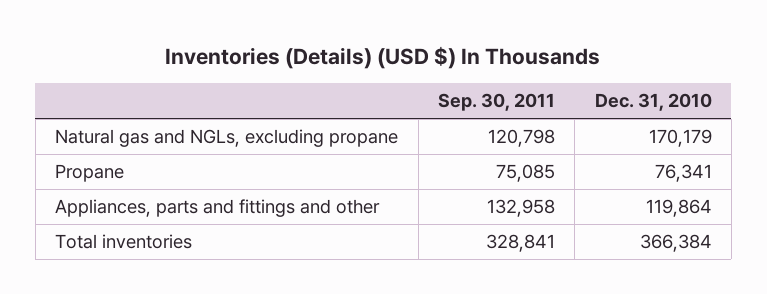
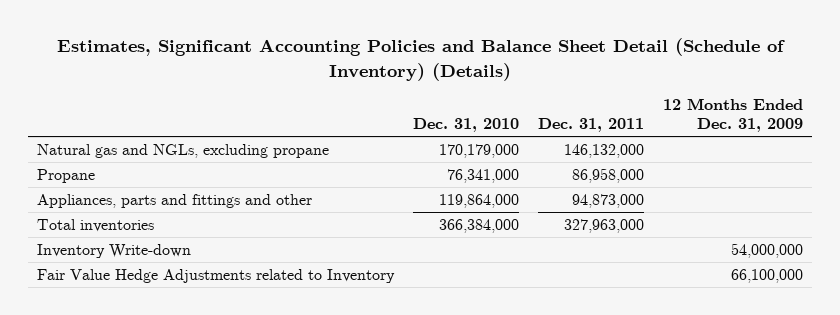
- Inventories (Details) (USD $) In Thousands
+ Estimates, Significant Accounting Policies and Balance Sheet Detail (Schedule of Inventory) (Details)
- | Sep. 30, 2011 | Dec. 31, 2010
+ | Dec. 31, 2010 | Dec. 31, 2011 | 12 Months Ended Dec. 31, 2009
- Natural gas and NGLs, excluding propane | 120,798 | 170,179
- Propane | 75,085 | 76,341
- Appliances, parts and fittings and other | 132,958 | 119,864
- Total inventories | 328,841 | 366,384
+ Natural gas and NGLs, excluding propane | 170,179,000 | 146,132,000 |
+ Propane | 76,341,000 | 86,958,000 |
+ Appliances, parts and fittings and other | 119,864,000 | 94,873,000 |
+ Total inventories | 366,384,000 | 327,963,000 |
+ Inventory Write-down | | | 54,000,000
+ Fair Value Hedge Adjustments related to Inventory | | | 66,100,000

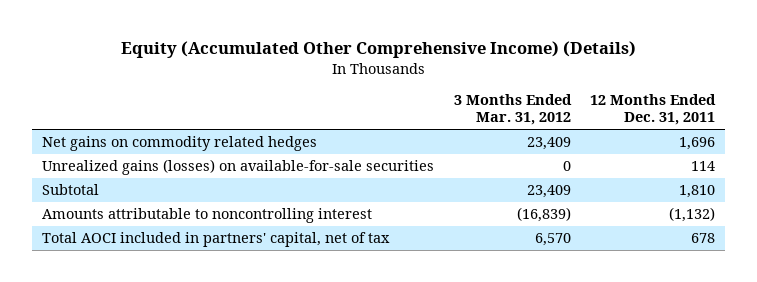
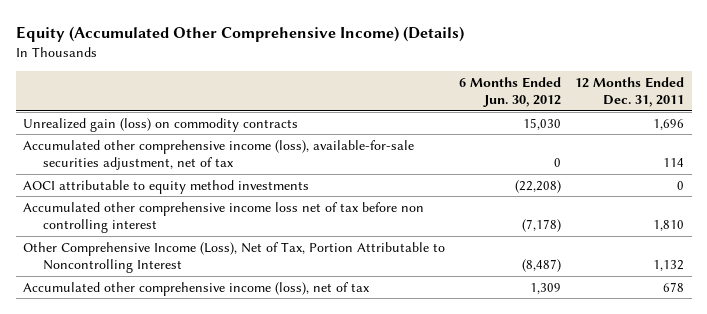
- | 3 Months Ended Mar. 31, 2012 | 12 Months Ended Dec. 31, 2011
+ | 6 Months Ended Jun. 30, 2012 | 12 Months Ended Dec. 31, 2011
- Net gains on commodity related hedges | 23,409 | 1,696
- Unrealized gains (losses) on available-for-sale securities | 0 | 114
- Subtotal | 23,409 | 1,810
- Amounts attributable to noncontrolling interest | (16,839) | (1,132)
- Total AOCI included in partners' capital, net of tax | 6,570 | 678
+ Unrealized gain (loss) on commodity contracts | 15,030 | 1,696
+ Accumulated other comprehensive income (loss), available-for-sale securities adjustment, net of tax | 0 | 114
+ AOCI attributable to equity method investments | (22,208) | 0
+ Accumulated other comprehensive income loss net of tax before non controlling interest | (7,178) | 1,810
+ Other Comprehensive Income (Loss), Net of Tax, Portion Attributable to Noncontrolling Interest | (8,487) | 1,132
+ Accumulated other comprehensive income (loss), net of tax | 1,309 | 678

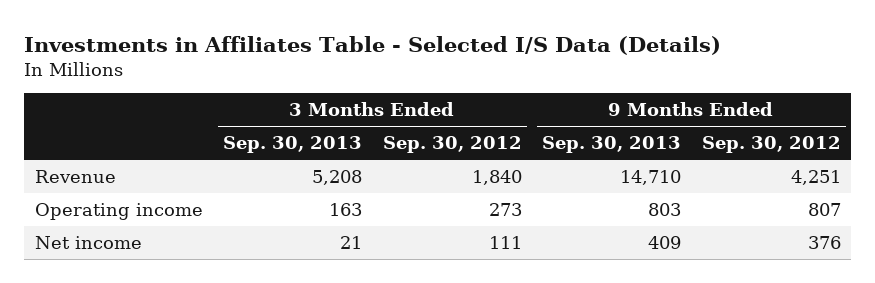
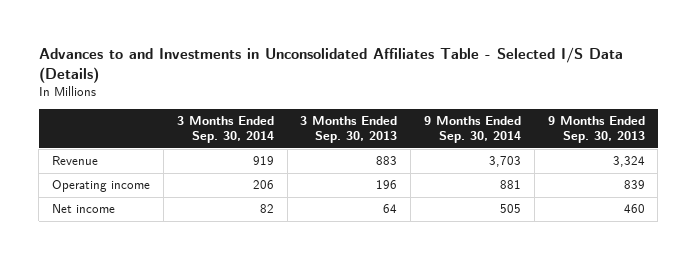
- Investments in Affiliates Table - Selected I/S Data (Details)
+ Advances to and Investments in Unconsolidated Affiliates Table - Selected I/S Data (Details)
- | 3 Months Ended Sep. 30, 2013 | 3 Months Ended Sep. 30, 2012 | 9 Months Ended Sep. 30, 2013 | 9 Months Ended Sep. 30, 2012
+ | 3 Months Ended Sep. 30, 2014 | 3 Months Ended Sep. 30, 2013 | 9 Months Ended Sep. 30, 2014 | 9 Months Ended Sep. 30, 2013
- Revenue | 5,208 | 1,840 | 14,710 | 4,251
- Operating income | 163 | 273 | 803 | 807
- Net income | 21 | 111 | 409 | 376
+ Revenue | 919 | 883 | 3,703 | 3,324
+ Operating income | 206 | 196 | 881 | 839
+ Net income | 82 | 64 | 505 | 460

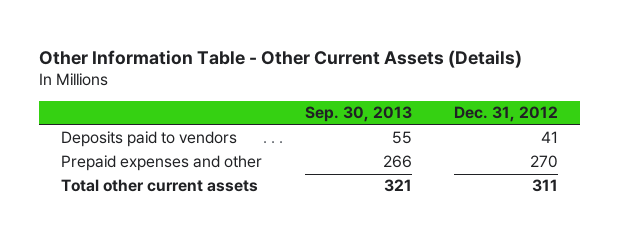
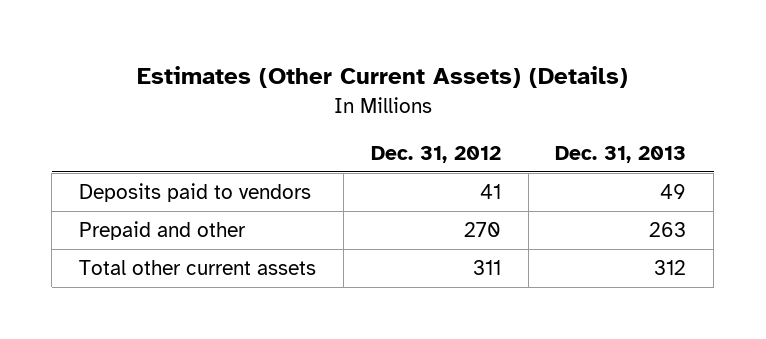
- Other Information Table - Other Current Assets (Details)
+ Estimates (Other Current Assets) (Details)
- | Sep. 30, 2013 | Dec. 31, 2012
+ | Dec. 31, 2012 | Dec. 31, 2013
- Prepaid expenses and other | 266 | 270
+ Prepaid and other | 270 | 263

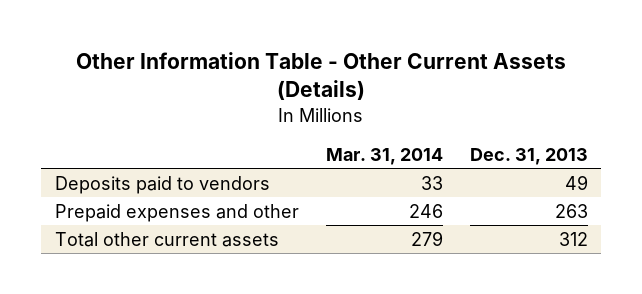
- Estimates (Other Current Assets) (Details)
+ Other Information Table - Other Current Assets (Details)
- | Dec. 31, 2012 | Dec. 31, 2013
+ | Mar. 31, 2014 | Dec. 31, 2013
- Prepaid and other | 270 | 263
+ Prepaid expenses and other | 246 | 263

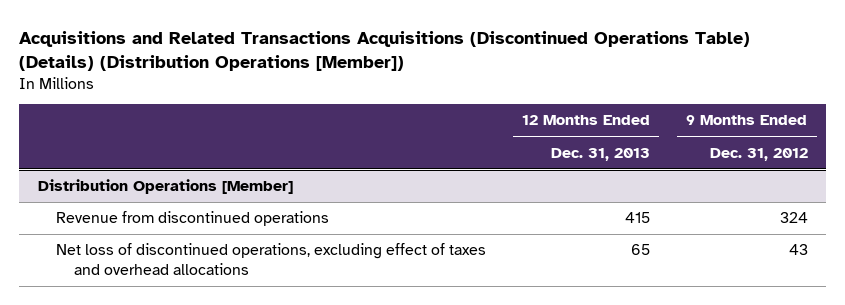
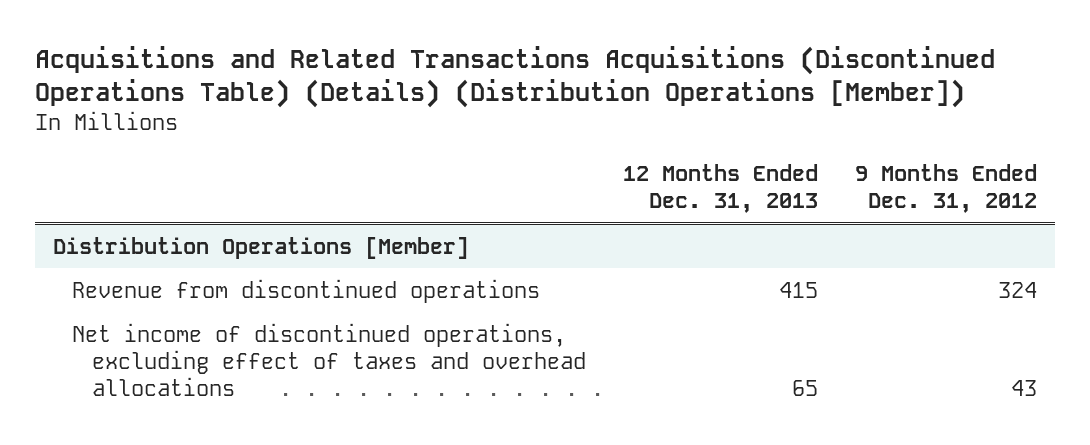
@ Distribution Operations [Member]
- Net loss of discontinued operations, excluding effect of taxes and overhead allocations | 65 | 43
+ Net income of discontinued operations, excluding effect of taxes and overhead allocations | 65 | 43

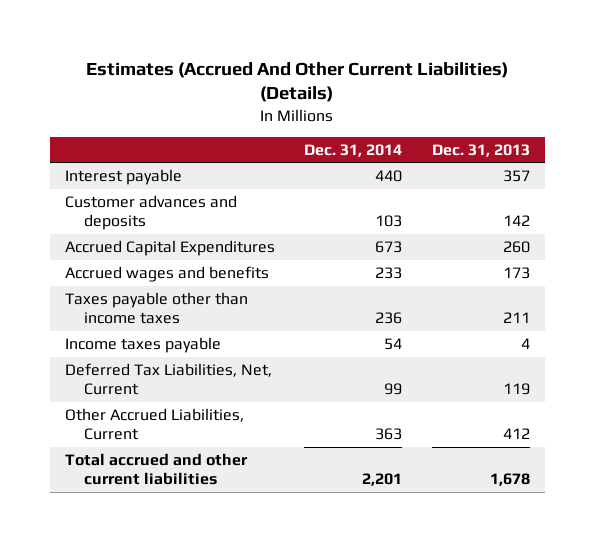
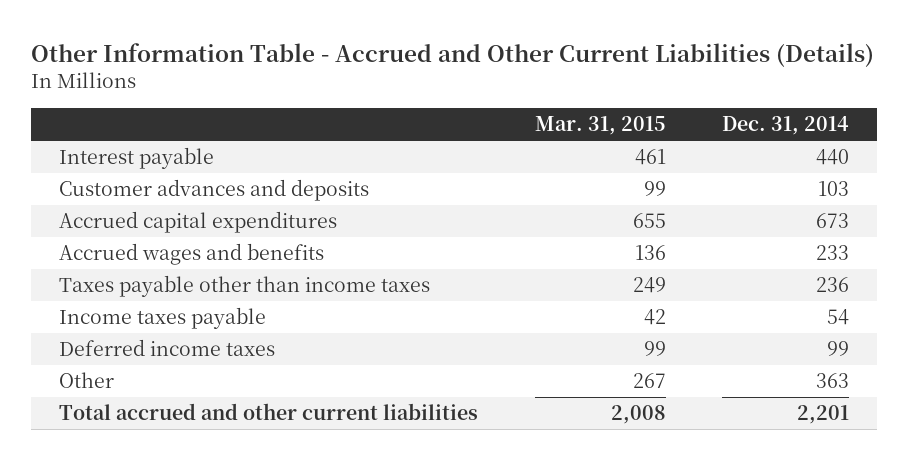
- Estimates (Accrued And Other Current Liabilities) (Details)
+ Other Information Table - Accrued and Other Current Liabilities (Details)
- | Dec. 31, 2014 | Dec. 31, 2013
+ | Mar. 31, 2015 | Dec. 31, 2014
- Accrued Capital Expenditures | 673 | 260
+ Accrued capital expenditures | 655 | 673
- Deferred Tax Liabilities, Net, Current | 99 | 119
- Other Accrued Liabilities, Current | 363 | 412
+ Deferred income taxes | 99 | 99
+ Other | 267 | 363

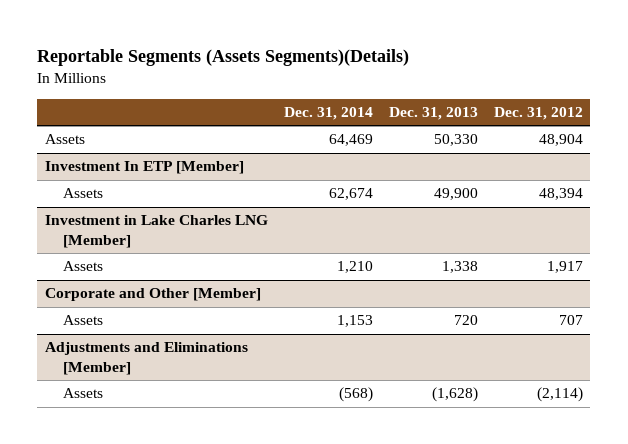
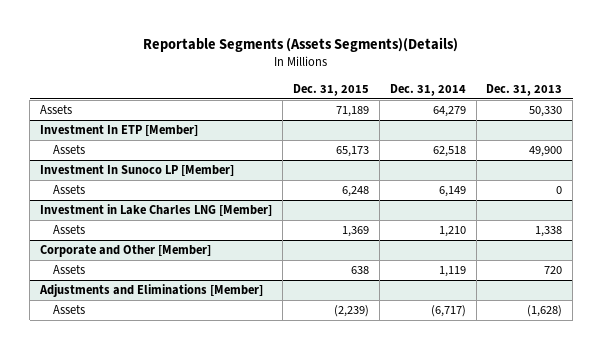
- | Dec. 31, 2014 | Dec. 31, 2013 | Dec. 31, 2012
+ | Dec. 31, 2015 | Dec. 31, 2014 | Dec. 31, 2013
- Assets | 64,469 | 50,330 | 48,904
+ Assets | 71,189 | 64,279 | 50,330
@ Investment In ETP [Member]
- Assets | 62,674 | 49,900 | 48,394
+ Assets | 65,173 | 62,518 | 49,900
+ Investment In Sunoco LP [Member]
+ Assets | 6,248 | 6,149 | 0
@ Corporate and Other [Member]
- Assets | 1,153 | 720 | 707
+ Assets | 638 | 1,119 | 720
@ Adjustments and Eliminations [Member]
- Assets | (568) | (1,628) | (2,114)
+ Assets | (2,239) | (6,717) | (1,628)

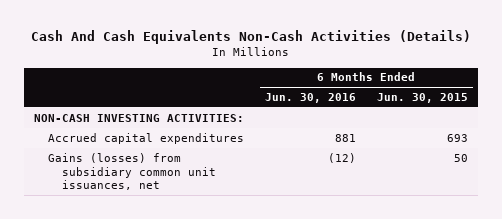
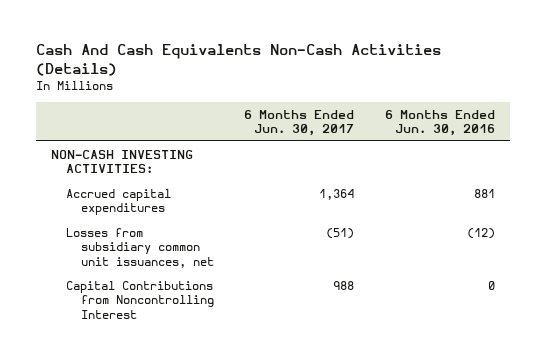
- | 6 Months Ended Jun. 30, 2016 | 6 Months Ended Jun. 30, 2015
+ | 6 Months Ended Jun. 30, 2017 | 6 Months Ended Jun. 30, 2016
- Gains (losses) from subsidiary common unit issuances, net | (12) | 50
+ Losses from subsidiary common unit issuances, net | (51) | (12)
+ Capital Contributions from Noncontrolling Interest | 988 | 0

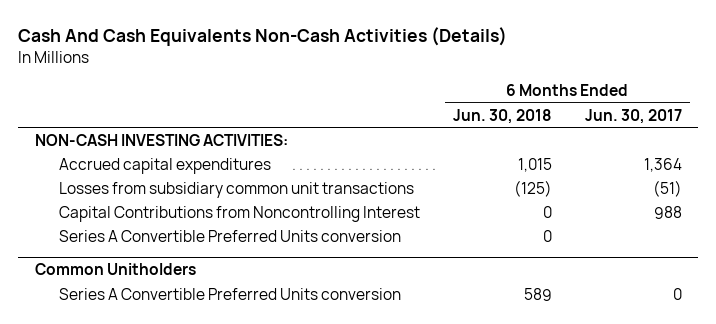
- | 6 Months Ended Jun. 30, 2017 | 6 Months Ended Jun. 30, 2016
+ | 6 Months Ended Jun. 30, 2018 | 6 Months Ended Jun. 30, 2017
- Losses from subsidiary common unit issuances, net | (51) | (12)
+ Losses from subsidiary common unit transactions | (125) | (51)
+ Series A Convertible Preferred Units conversion | 0 |
+ Common Unitholders
+ Series A Convertible Preferred Units conversion | 589 | 0

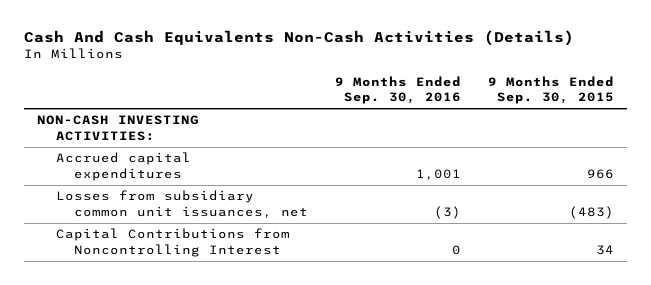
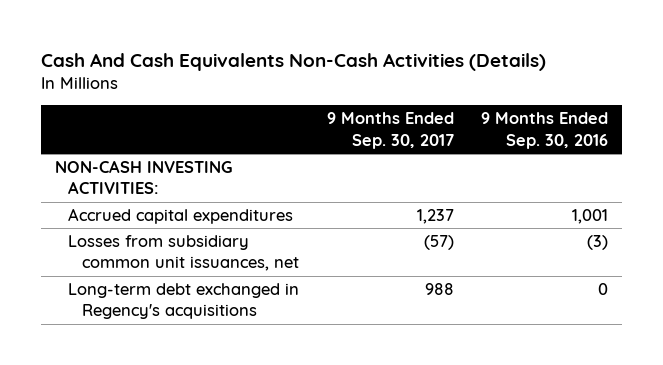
- | 9 Months Ended Sep. 30, 2016 | 9 Months Ended Sep. 30, 2015
+ | 9 Months Ended Sep. 30, 2017 | 9 Months Ended Sep. 30, 2016
- Capital Contributions from Noncontrolling Interest | 0 | 34
+ Long-term debt exchanged in Regency's acquisitions | 988 | 0

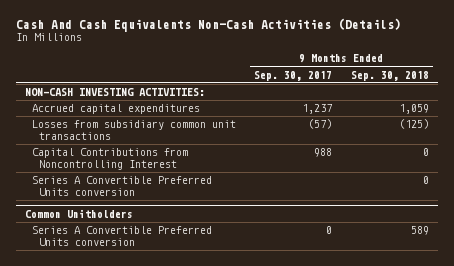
- | 9 Months Ended Sep. 30, 2017 | 9 Months Ended Sep. 30, 2016
+ | 9 Months Ended Sep. 30, 2017 | 9 Months Ended Sep. 30, 2018
- Losses from subsidiary common unit issuances, net | (57) | (3)
- Long-term debt exchanged in Regency's acquisitions | 988 | 0
+ Losses from subsidiary common unit transactions | (57) | (125)
+ Capital Contributions from Noncontrolling Interest | 988 | 0
+ Series A Convertible Preferred Units conversion | | 0
+ Common Unitholders
+ Series A Convertible Preferred Units conversion | 0 | 589

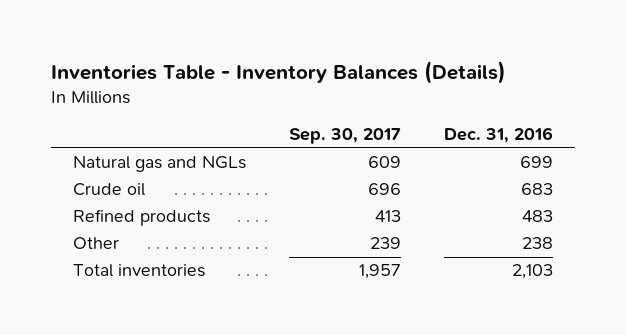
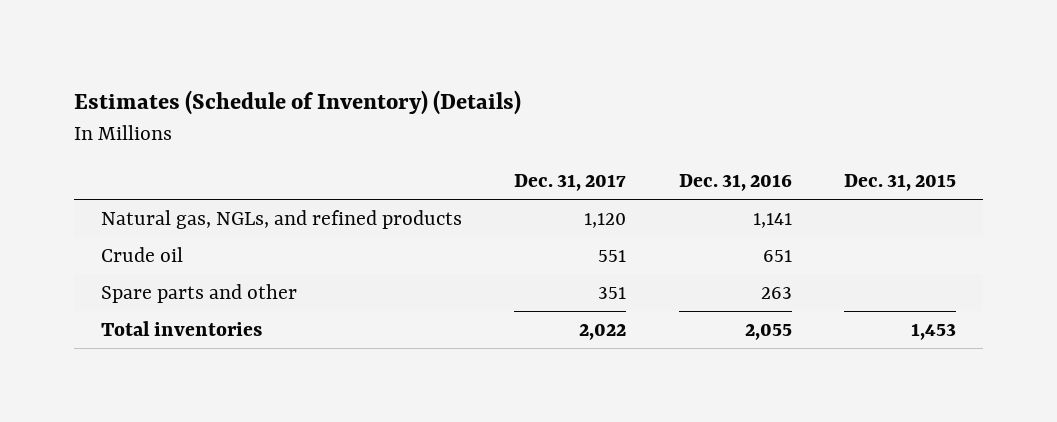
- Inventories Table - Inventory Balances (Details)
+ Estimates (Schedule of Inventory) (Details)
- | Sep. 30, 2017 | Dec. 31, 2016
+ | Dec. 31, 2017 | Dec. 31, 2016 | Dec. 31, 2015
- Natural gas and NGLs | 609 | 699
- Crude oil | 696 | 683
- Refined products | 413 | 483
- Other | 239 | 238
- Total inventories | 1,957 | 2,103
+ Natural gas, NGLs, and refined products | 1,120 | 1,141 |
+ Crude oil | 551 | 651 |
+ Spare parts and other | 351 | 263 |
+ Total inventories | 2,022 | 2,055 | 1,453

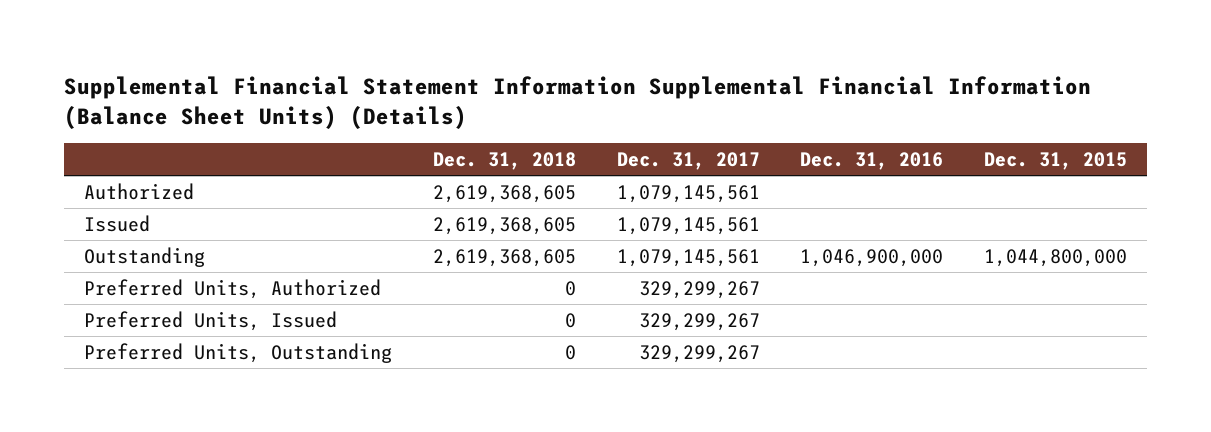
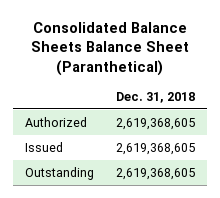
- Supplemental Financial Statement Information Supplemental Financial Information (Balance Sheet Units) (Details)
+ Consolidated Balance Sheets Balance Sheet (Paranthetical)
- | Dec. 31, 2018 | Dec. 31, 2017 | Dec. 31, 2016 | Dec. 31, 2015
+ | Dec. 31, 2018
- Preferred Units, Authorized | 0 | 329,299,267 | |
- Preferred Units, Issued | 0 | 329,299,267 | |
- Preferred Units, Outstanding | 0 | 329,299,267 | |

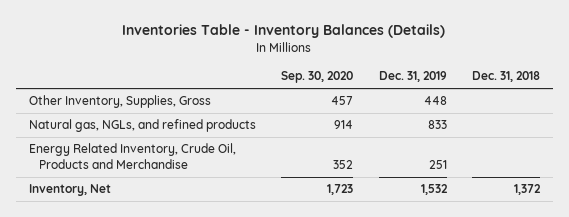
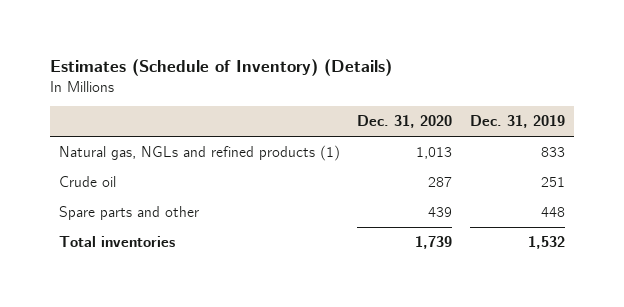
- Inventories Table - Inventory Balances (Details)
+ Estimates (Schedule of Inventory) (Details)
- | Sep. 30, 2020 | Dec. 31, 2019 | Dec. 31, 2018
+ | Dec. 31, 2020 | Dec. 31, 2019
- Other Inventory, Supplies, Gross | 457 | 448 |
- Natural gas, NGLs, and refined products | 914 | 833 |
- Energy Related Inventory, Crude Oil, Products and Merchandise | 352 | 251 |
- Inventory, Net | 1,723 | 1,532 | 1,372
+ Natural gas, NGLs and refined products (1) | 1,013 | 833
+ Crude oil | 287 | 251
+ Spare parts and other | 439 | 448
+ Total inventories | 1,739 | 1,532

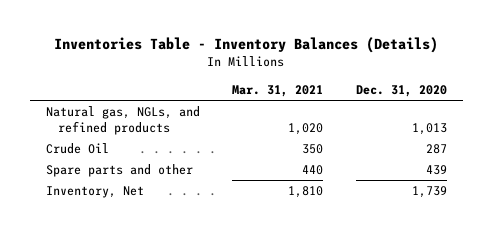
- Estimates (Schedule of Inventory) (Details)
+ Inventories Table - Inventory Balances (Details)
- | Dec. 31, 2020 | Dec. 31, 2019
+ | Mar. 31, 2021 | Dec. 31, 2020
- Natural gas, NGLs and refined products (1) | 1,013 | 833
- Crude oil | 287 | 251
+ Natural gas, NGLs, and refined products | 1,020 | 1,013
+ Crude Oil | 350 | 287
- Total inventories | 1,739 | 1,532
+ Inventory, Net | 1,810 | 1,739

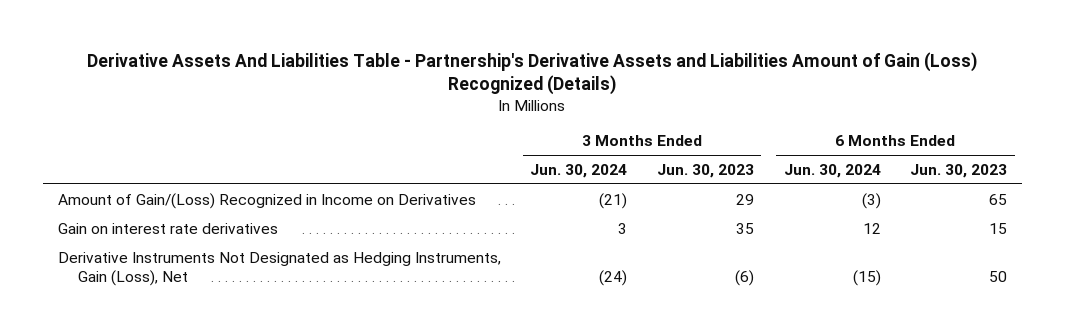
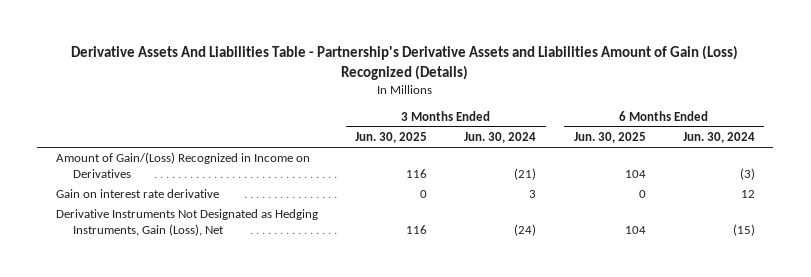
- | 3 Months Ended Jun. 30, 2024 | 3 Months Ended Jun. 30, 2023 | 6 Months Ended Jun. 30, 2024 | 6 Months Ended Jun. 30, 2023
+ | 3 Months Ended Jun. 30, 2025 | 3 Months Ended Jun. 30, 2024 | 6 Months Ended Jun. 30, 2025 | 6 Months Ended Jun. 30, 2024
- Gain on interest rate derivatives | 3 | 35 | 12 | 15
+ Gain on interest rate derivative | 0 | 3 | 0 | 12

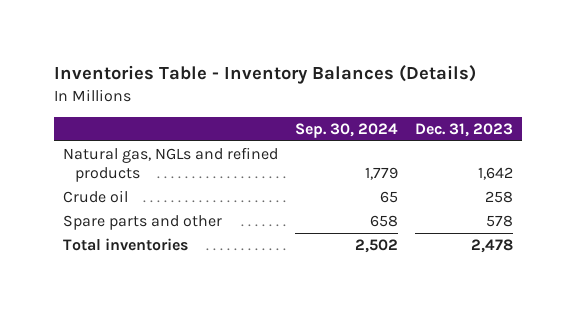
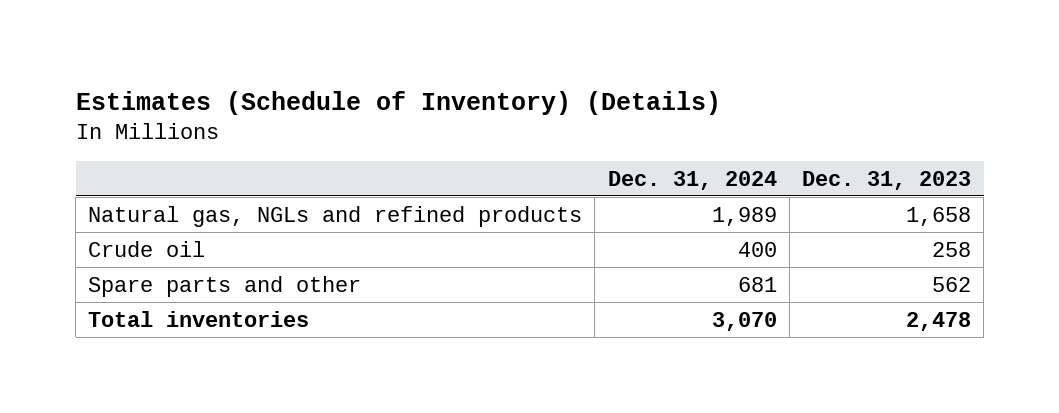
- Inventories Table - Inventory Balances (Details)
+ Estimates (Schedule of Inventory) (Details)
- | Sep. 30, 2024 | Dec. 31, 2023
+ | Dec. 31, 2024 | Dec. 31, 2023
- Natural gas, NGLs and refined products | 1,779 | 1,642
+ Natural gas, NGLs and refined products | 1,989 | 1,658
- Spare parts and other | 658 | 578
+ Spare parts and other | 681 | 562

